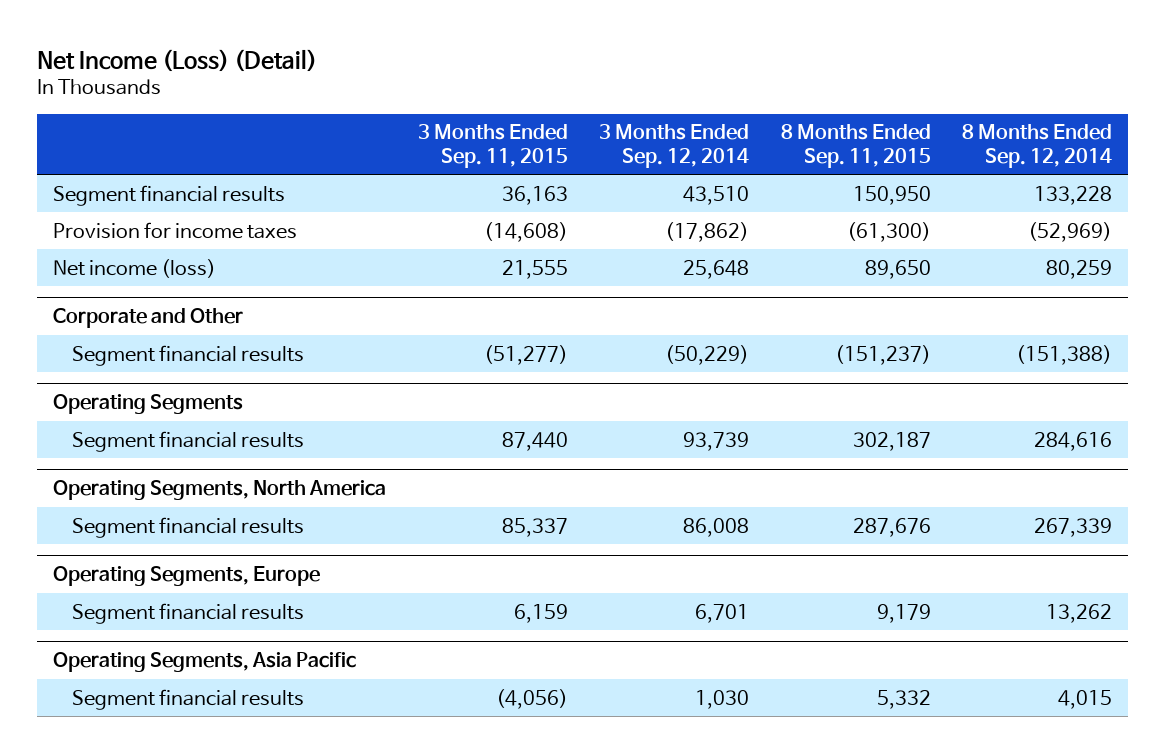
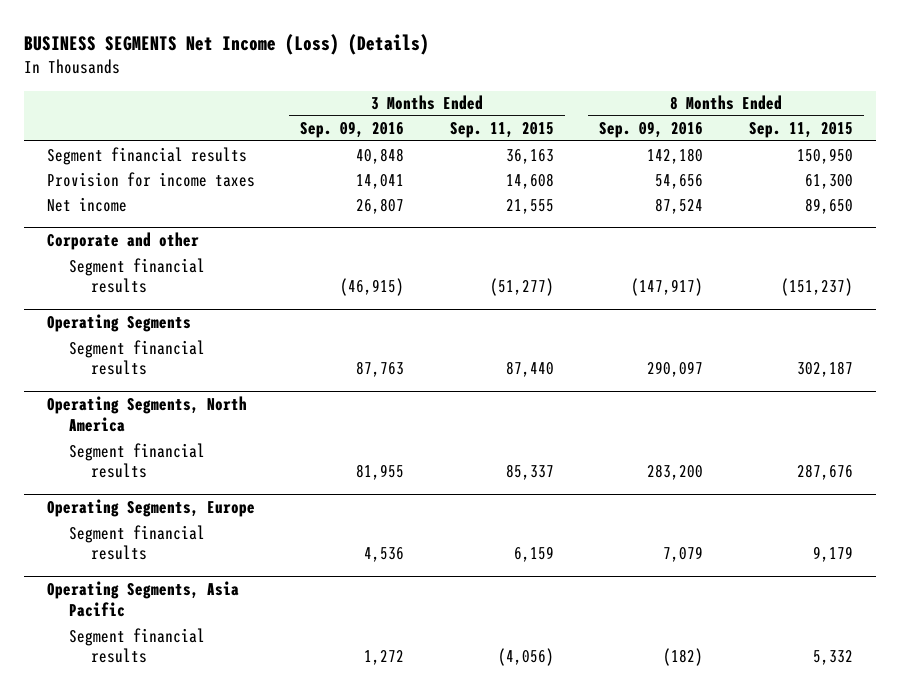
- Net Income (Loss) (Detail)
+ BUSINESS SEGMENTS Net Income (Loss) (Details)
- | 3 Months Ended Sep. 11, 2015 | 3 Months Ended Sep. 12, 2014 | 8 Months Ended Sep. 11, 2015 | 8 Months Ended Sep. 12, 2014
+ | 3 Months Ended Sep. 09, 2016 | 3 Months Ended Sep. 11, 2015 | 8 Months Ended Sep. 09, 2016 | 8 Months Ended Sep. 11, 2015
- Provision for income taxes | (14,608) | (17,862) | (61,300) | (52,969)
- Net income (loss) | 21,555 | 25,648 | 89,650 | 80,259
- Corporate and Other
+ Provision for income taxes | 14,041 | 14,608 | 54,656 | 61,300
+ Net income | 26,807 | 21,555 | 87,524 | 89,650
+ Corporate and other

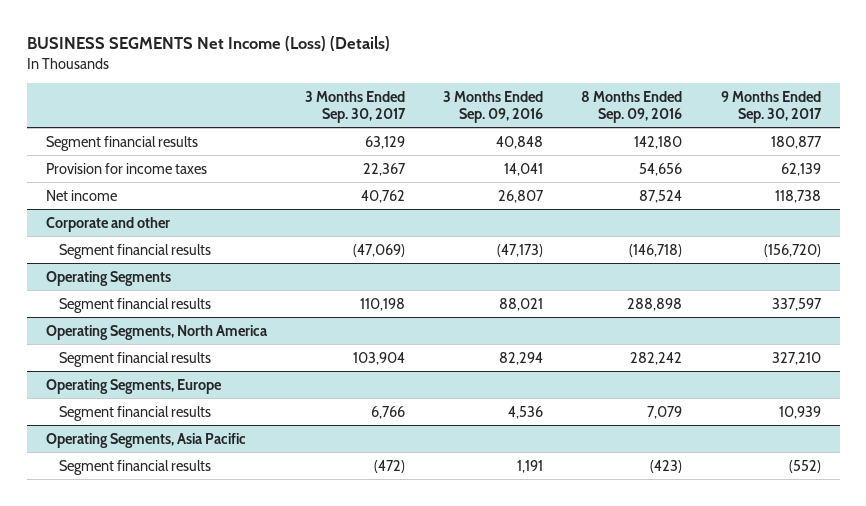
- | 3 Months Ended Sep. 09, 2016 | 3 Months Ended Sep. 11, 2015 | 8 Months Ended Sep. 09, 2016 | 8 Months Ended Sep. 11, 2015
+ | 3 Months Ended Sep. 30, 2017 | 3 Months Ended Sep. 09, 2016 | 8 Months Ended Sep. 09, 2016 | 9 Months Ended Sep. 30, 2017
@ Corporate and other
- Segment financial results | (46,915) | (51,277) | (147,917) | (151,237)
+ Segment financial results | (47,069) | (47,173) | (146,718) | (156,720)
@ Operating Segments
- Segment financial results | 87,763 | 87,440 | 290,097 | 302,187
+ Segment financial results | 110,198 | 88,021 | 288,898 | 337,597
@ Operating Segments, North America
- Segment financial results | 81,955 | 85,337 | 283,200 | 287,676
+ Segment financial results | 103,904 | 82,294 | 282,242 | 327,210
@ Operating Segments, Asia Pacific
- Segment financial results | 1,272 | (4,056) | (182) | 5,332
+ Segment financial results | (472) | 1,191 | (423) | (552)

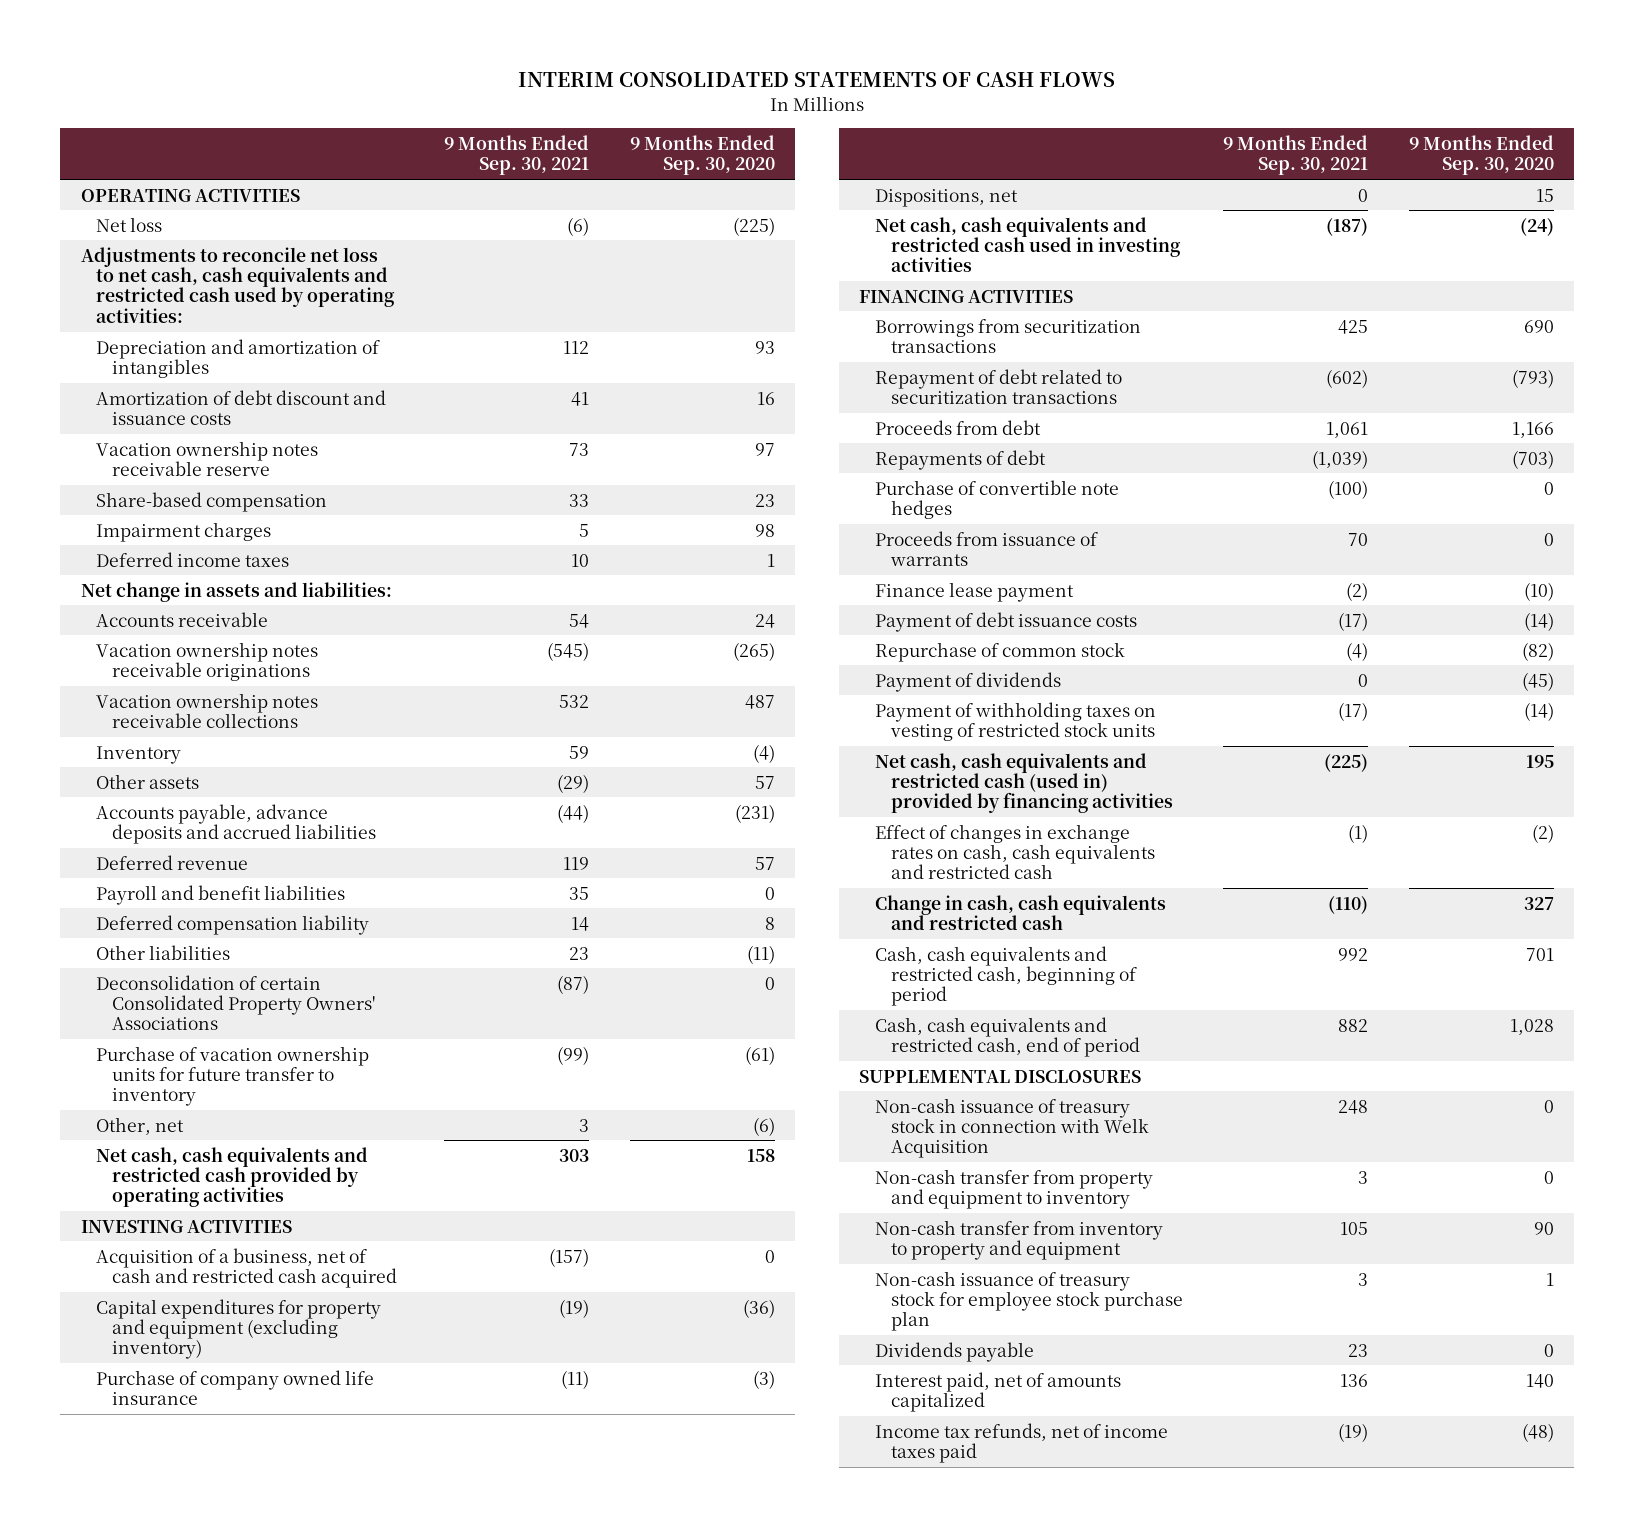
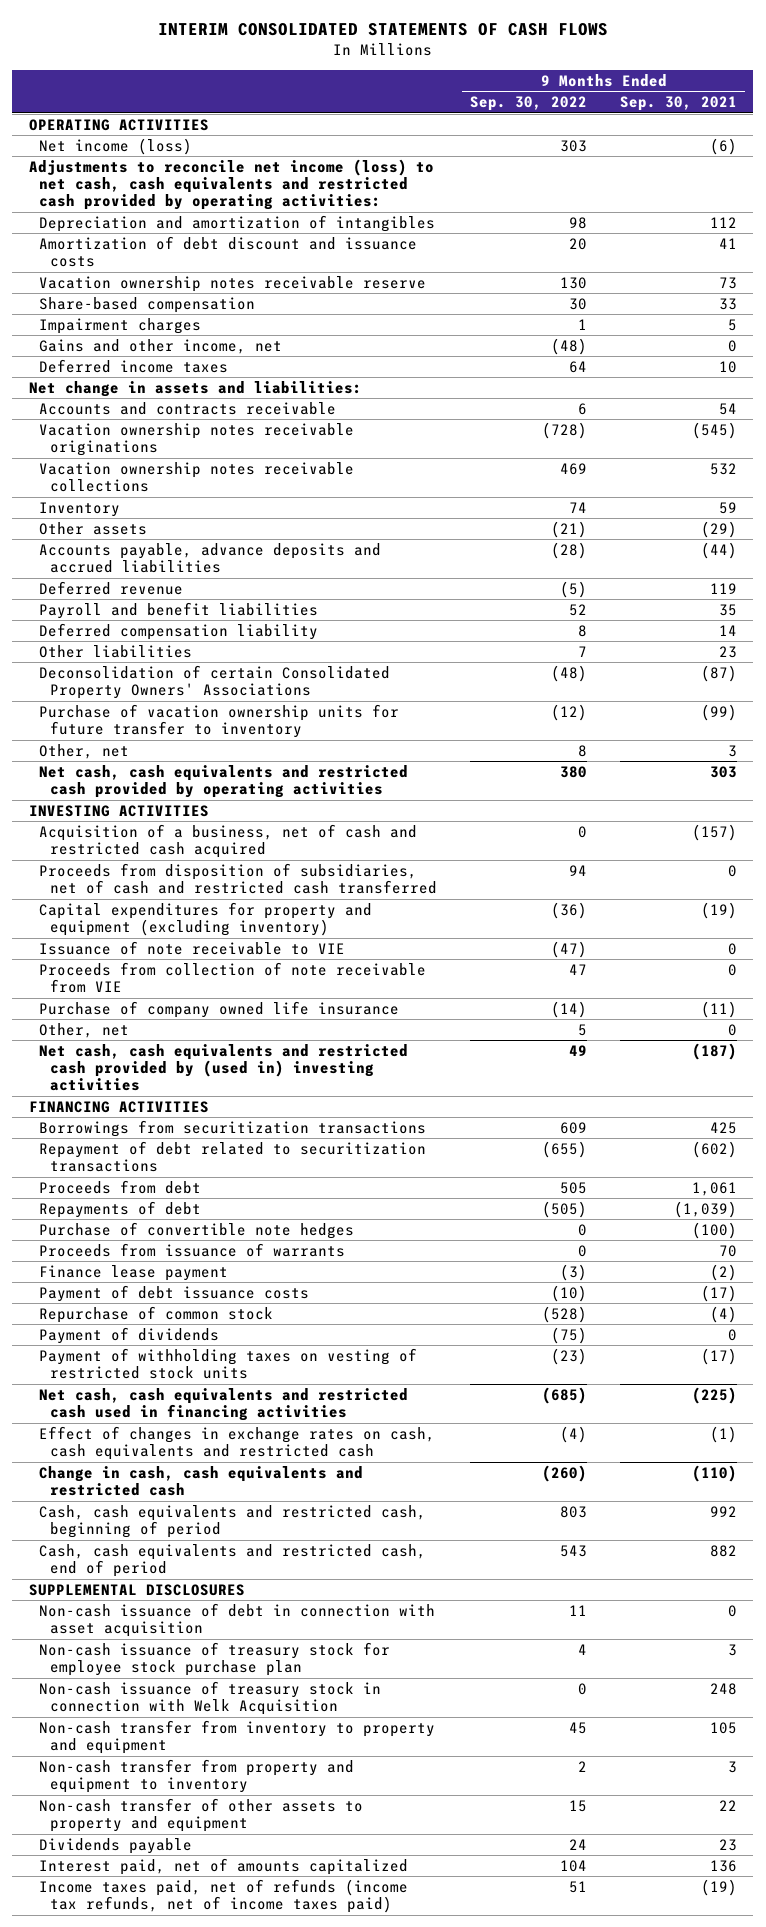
- | 9 Months Ended Sep. 30, 2021 | 9 Months Ended Sep. 30, 2020
+ | 9 Months Ended Sep. 30, 2022 | 9 Months Ended Sep. 30, 2021
- Net loss | (6) | (225)
- Adjustments to reconcile net loss to net cash, cash equivalents and restricted cash used by operating activities:
+ Net income (loss) | 303 | (6)
+ Adjustments to reconcile net income (loss) to net cash, cash equivalents and restricted cash provided by operating activities:
+ Gains and other income, net | (48) | 0
- Accounts receivable | 54 | 24
+ Accounts and contracts receivable | 6 | 54
+ Proceeds from disposition of subsidiaries, net of cash and restricted cash transferred | 94 | 0
+ Issuance of note receivable to VIE | (47) | 0
+ Proceeds from collection of note receivable from VIE | 47 | 0
- Dispositions, net | 0 | 15
- Net cash, cash equivalents and restricted cash used in investing activities | (187) | (24)
+ Other, net | 5 | 0
+ Net cash, cash equivalents and restricted cash provided by (used in) investing activities | 49 | (187)
- Net cash, cash equivalents and restricted cash (used in) provided by financing activities | (225) | 195
+ Net cash, cash equivalents and restricted cash used in financing activities | (685) | (225)
+ Non-cash issuance of debt in connection with asset acquisition | 11 | 0
moved up: Non-cash issuance of treasury stock for employee stock purchase plan | 4 | 3
moved down: Non-cash transfer from property and equipment to inventory | 2 | 3
+ Non-cash transfer of other assets to property and equipment | 15 | 22
- Income tax refunds, net of income taxes paid | (19) | (48)
+ Income taxes paid, net of refunds (income tax refunds, net of income taxes paid) | 51 | (19)

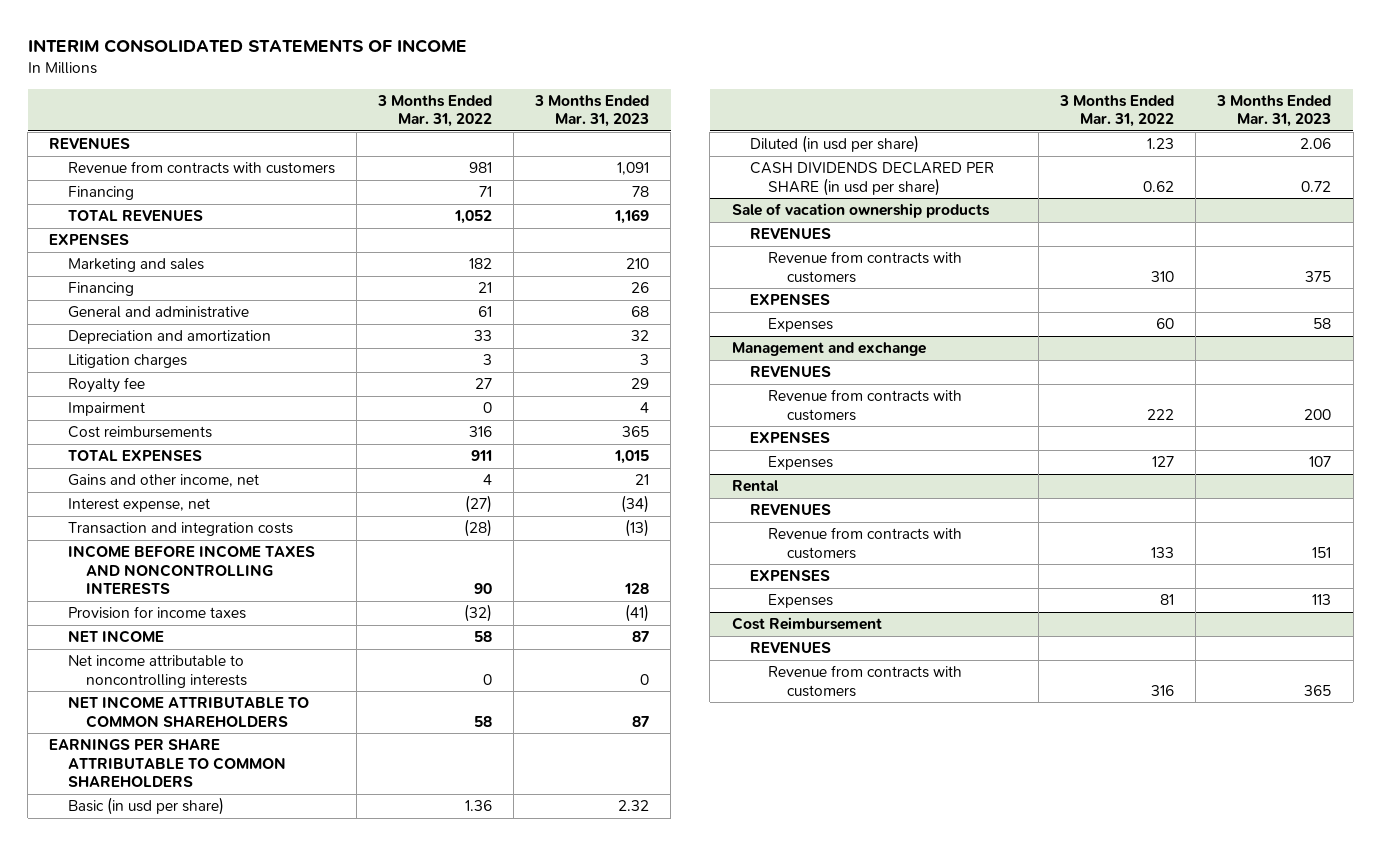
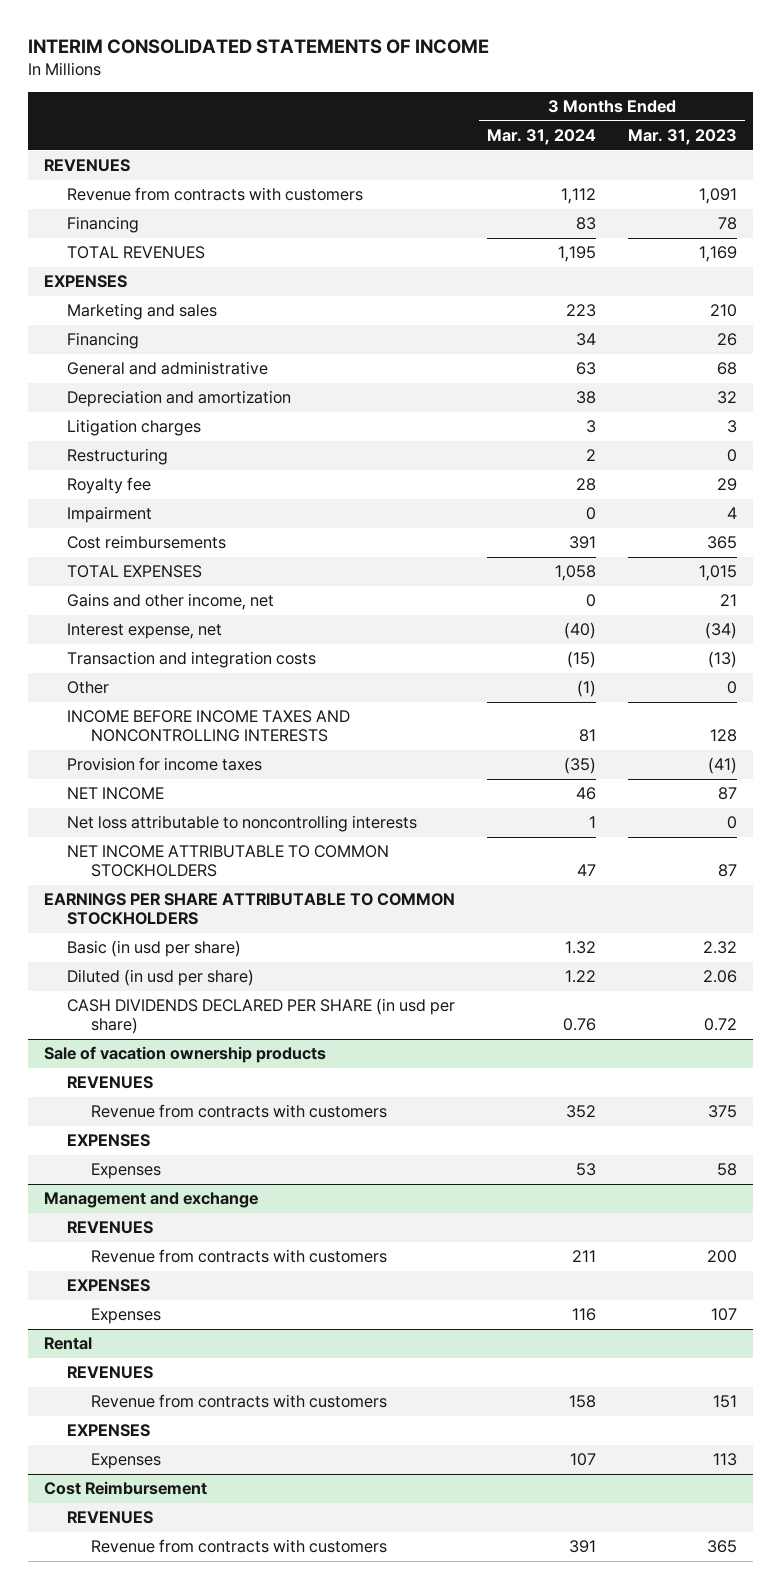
- | 3 Months Ended Mar. 31, 2022 | 3 Months Ended Mar. 31, 2023
+ | 3 Months Ended Mar. 31, 2024 | 3 Months Ended Mar. 31, 2023
+ Restructuring | 2 | 0
+ Other | (1) | 0
- Net income attributable to noncontrolling interests | 0 | 0
- NET INCOME ATTRIBUTABLE TO COMMON SHAREHOLDERS | 58 | 87
- EARNINGS PER SHARE ATTRIBUTABLE TO COMMON SHAREHOLDERS
+ Net loss attributable to noncontrolling interests | 1 | 0
+ NET INCOME ATTRIBUTABLE TO COMMON STOCKHOLDERS | 47 | 87
+ EARNINGS PER SHARE ATTRIBUTABLE TO COMMON STOCKHOLDERS

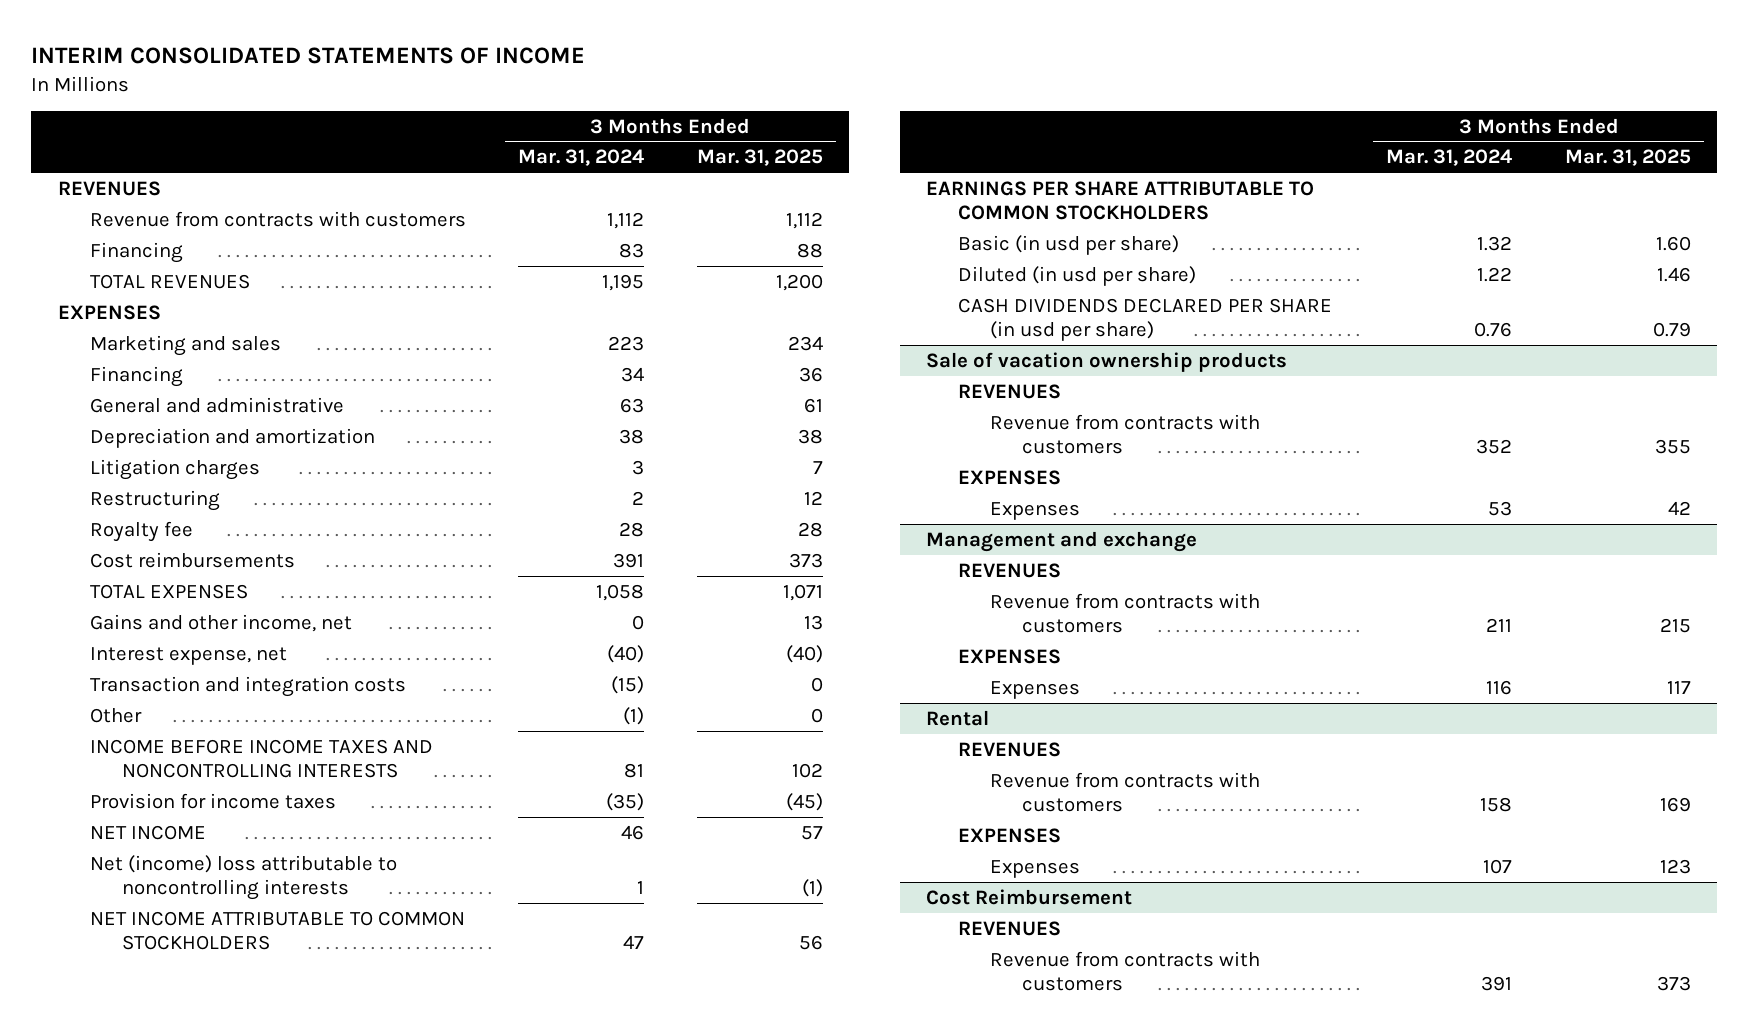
- | 3 Months Ended Mar. 31, 2024 | 3 Months Ended Mar. 31, 2023
+ | 3 Months Ended Mar. 31, 2024 | 3 Months Ended Mar. 31, 2025
- Impairment | 0 | 4
- Net loss attributable to noncontrolling interests | 1 | 0
+ Net (income) loss attributable to noncontrolling interests | 1 | (1)

